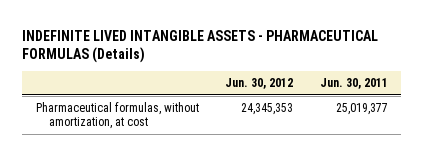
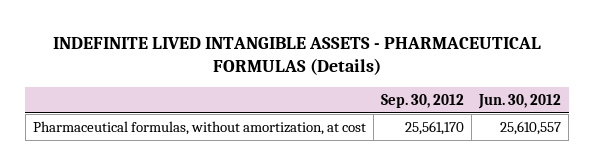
- | Jun. 30, 2012 | Jun. 30, 2011
+ | Sep. 30, 2012 | Jun. 30, 2012
- Pharmaceutical formulas, without amortization, at cost | 24,345,353 | 25,019,377
+ Pharmaceutical formulas, without amortization, at cost | 25,561,170 | 25,610,557

